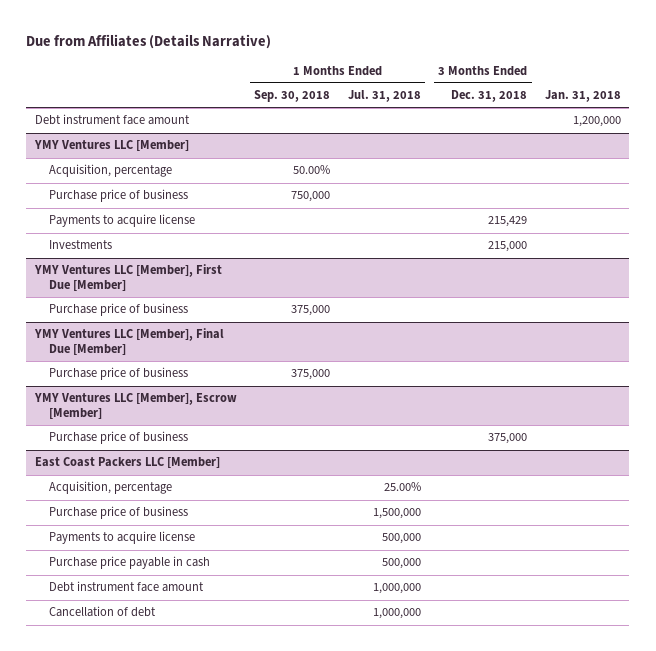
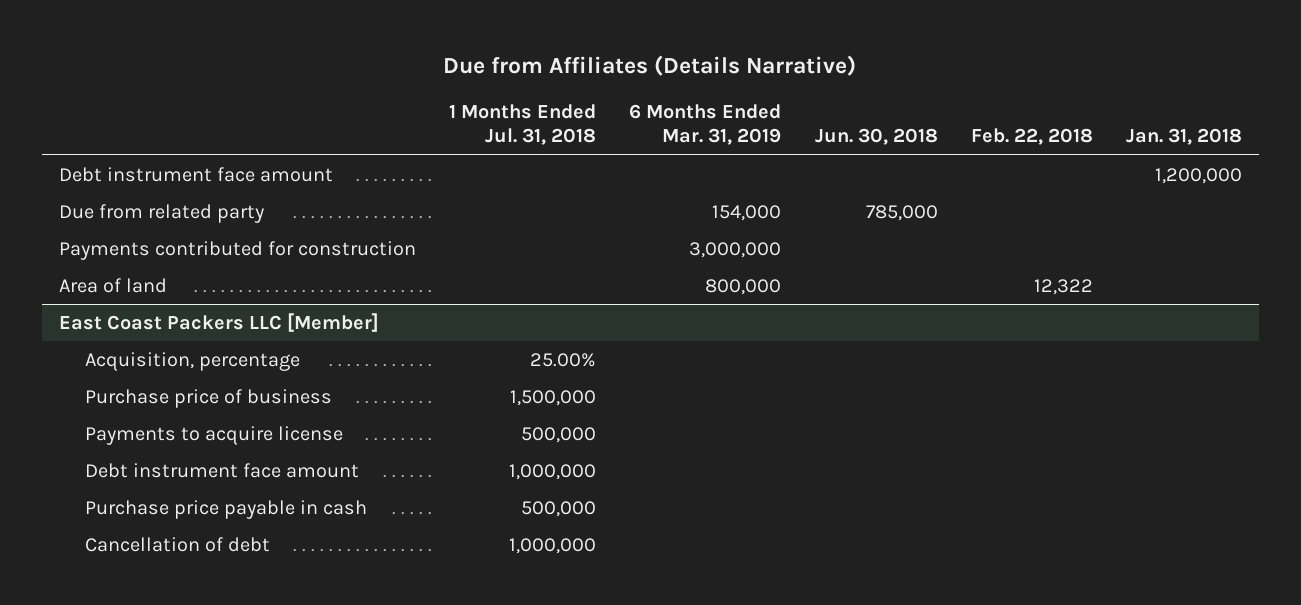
- | 1 Months Ended Sep. 30, 2018 | 1 Months Ended Jul. 31, 2018 | 3 Months Ended Dec. 31, 2018 | Jan. 31, 2018
+ | 1 Months Ended Jul. 31, 2018 | 6 Months Ended Mar. 31, 2019 | Jun. 30, 2018 | Feb. 22, 2018 | Jan. 31, 2018
- YMY Ventures LLC [Member]
- Acquisition, percentage | 50.00% | | |
- Purchase price of business | 750,000 | | |
- Payments to acquire license | | | 215,429 |
- Investments | | | 215,000 |
- YMY Ventures LLC [Member], First Due [Member]
- Purchase price of business | 375,000 | | |
- YMY Ventures LLC [Member], Final Due [Member]
- Purchase price of business | 375,000 | | |
- YMY Ventures LLC [Member], Escrow [Member]
- Purchase price of business | | | 375,000 |
+ Due from related party | | 154,000 | 785,000 | |
+ Payments contributed for construction | | 3,000,000 | | |
+ Area of land | | 800,000 | | 12,322 |
@ East Coast Packers LLC [Member]
moved down: Purchase price payable in cash | 500,000 | | | |

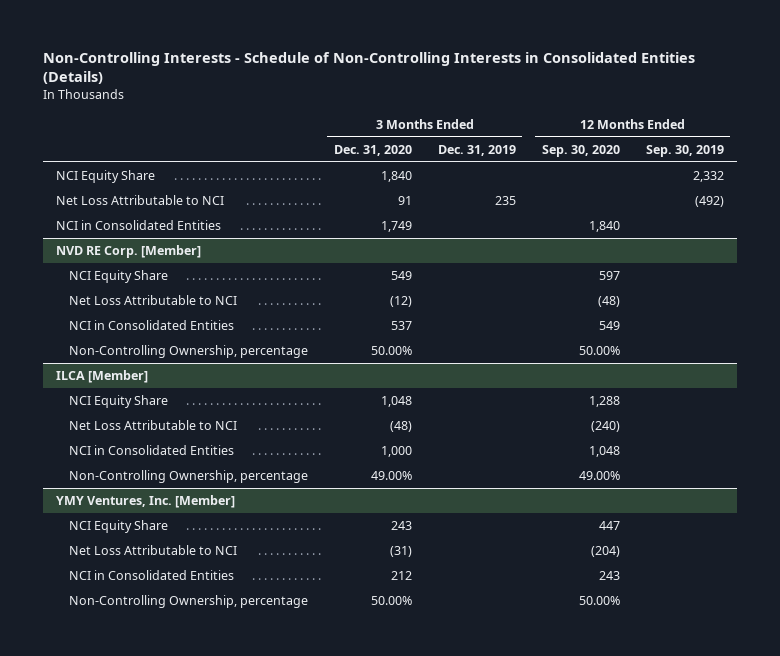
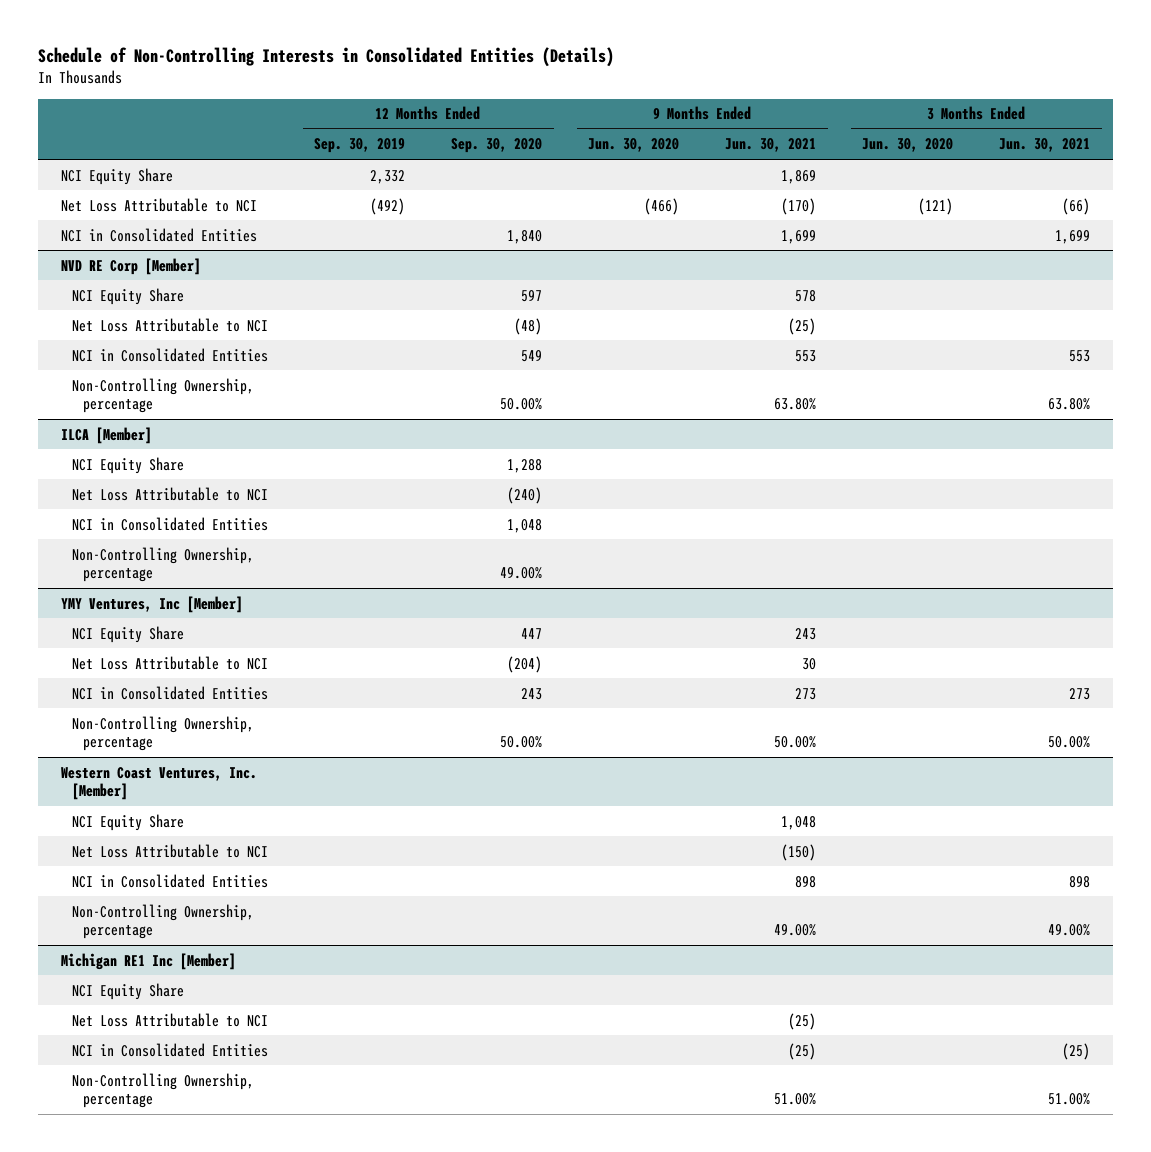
- Non-Controlling Interests - Schedule of Non-Controlling Interests in Consolidated Entities (Details)
+ Schedule of Non-Controlling Interests in Consolidated Entities (Details)
- | 3 Months Ended Dec. 31, 2020 | 3 Months Ended Dec. 31, 2019 | 12 Months Ended Sep. 30, 2020 | 12 Months Ended Sep. 30, 2019
+ | 12 Months Ended Sep. 30, 2019 | 12 Months Ended Sep. 30, 2020 | 9 Months Ended Jun. 30, 2020 | 9 Months Ended Jun. 30, 2021 | 3 Months Ended Jun. 30, 2020 | 3 Months Ended Jun. 30, 2021
- NVD RE Corp. [Member]
+ NVD RE Corp [Member]
- YMY Ventures, Inc. [Member]
+ YMY Ventures, Inc [Member]
+ Western Coast Ventures, Inc. [Member]
+ NCI Equity Share | | | | 1,048 | |
+ Net Loss Attributable to NCI | | | | (150) | |
+ NCI in Consolidated Entities | | | | 898 | | 898
+ Non-Controlling Ownership, percentage | | | | 49.00% | | 49.00%
+ Michigan RE1 Inc [Member]
+ NCI Equity Share
+ Net Loss Attributable to NCI | | | | (25) | |
+ NCI in Consolidated Entities | | | | (25) | | (25)
+ Non-Controlling Ownership, percentage | | | | 51.00% | | 51.00%

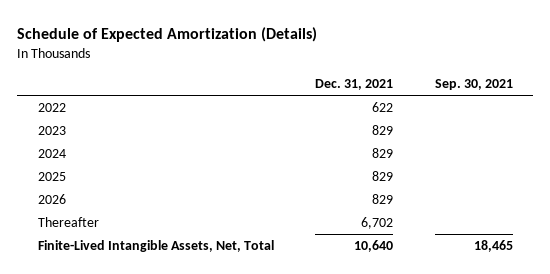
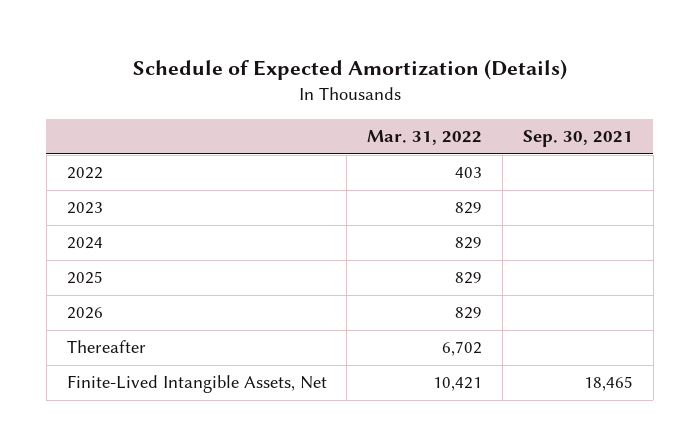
- | Dec. 31, 2021 | Sep. 30, 2021
+ | Mar. 31, 2022 | Sep. 30, 2021
- Finite-Lived Intangible Assets, Net, Total | 10,640 | 18,465
+ Finite-Lived Intangible Assets, Net | 10,421 | 18,465

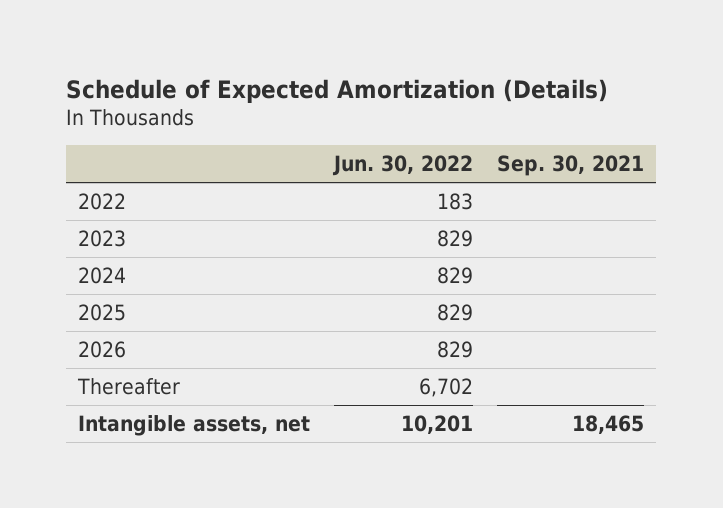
- | Mar. 31, 2022 | Sep. 30, 2021
+ | Jun. 30, 2022 | Sep. 30, 2021
- Finite-Lived Intangible Assets, Net | 10,421 | 18,465
+ Intangible assets, net | 10,201 | 18,465

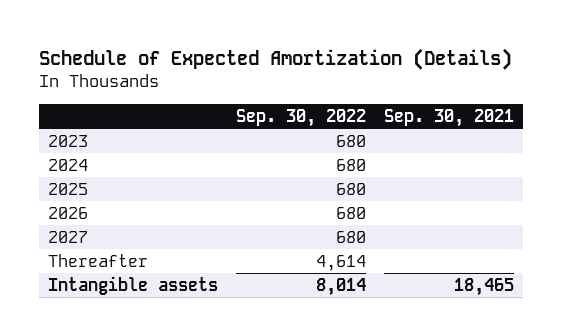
- | Jun. 30, 2022 | Sep. 30, 2021
+ | Sep. 30, 2022 | Sep. 30, 2021
- 2022 | 183 |
+ 2027 | 680 |
- Intangible assets, net | 10,201 | 18,465
+ Intangible assets | 8,014 | 18,465

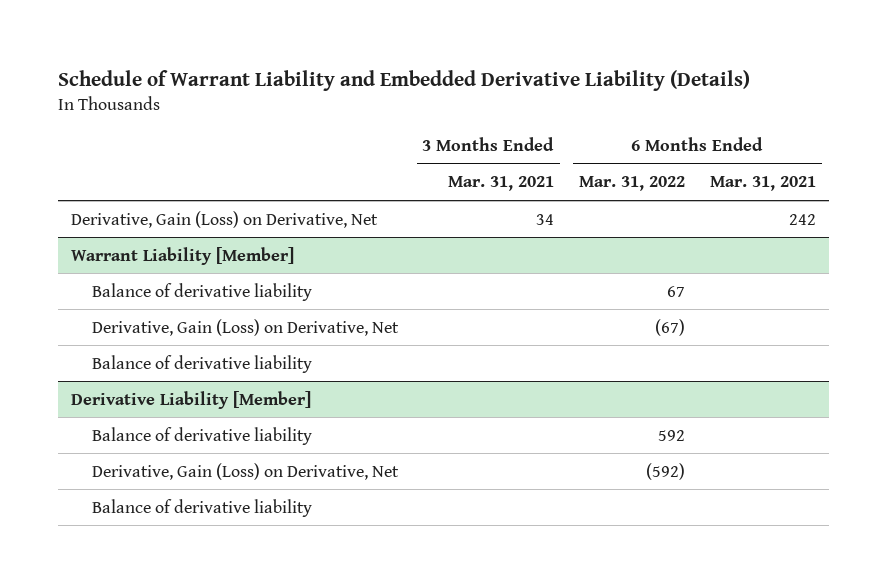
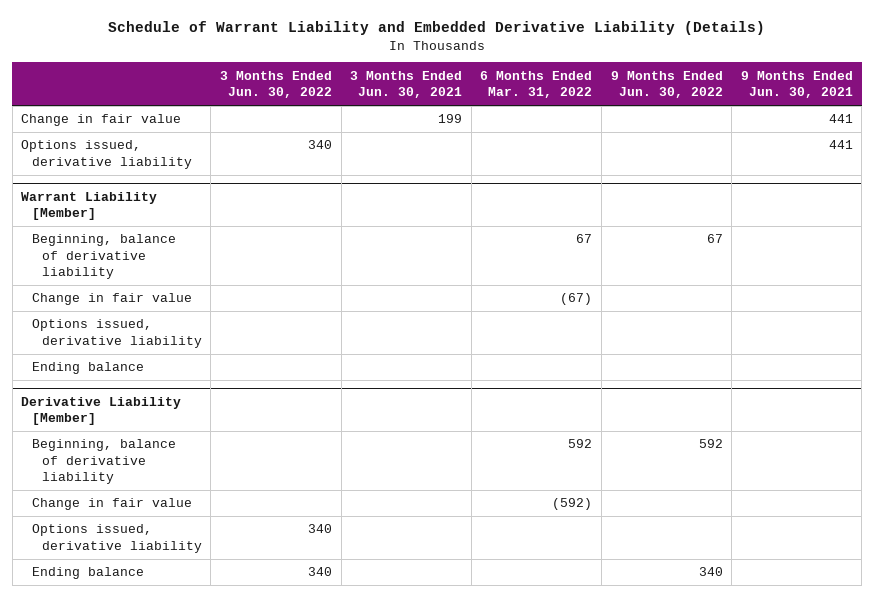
- | 3 Months Ended Mar. 31, 2021 | 6 Months Ended Mar. 31, 2022 | 6 Months Ended Mar. 31, 2021
+ | 3 Months Ended Jun. 30, 2022 | 3 Months Ended Jun. 30, 2021 | 6 Months Ended Mar. 31, 2022 | 9 Months Ended Jun. 30, 2022 | 9 Months Ended Jun. 30, 2021
- Derivative, Gain (Loss) on Derivative, Net | 34 | | 242
+ Change in fair value | | 199 | | | 441
+ Options issued, derivative liability | 340 | | | | 441
@ Warrant Liability [Member]
- Balance of derivative liability | | 67 |
- Derivative, Gain (Loss) on Derivative, Net | | (67) |
- Balance of derivative liability
+ Beginning, balance of derivative liability | | | 67 | 67 |
+ Change in fair value | | | (67) | |
+ Options issued, derivative liability
+ Ending balance
@ Derivative Liability [Member]
- Balance of derivative liability | | 592 |
- Derivative, Gain (Loss) on Derivative, Net | | (592) |
- Balance of derivative liability
+ Beginning, balance of derivative liability | | | 592 | 592 |
+ Change in fair value | | | (592) | |
+ Options issued, derivative liability | 340 | | | |
+ Ending balance | 340 | | | 340 |

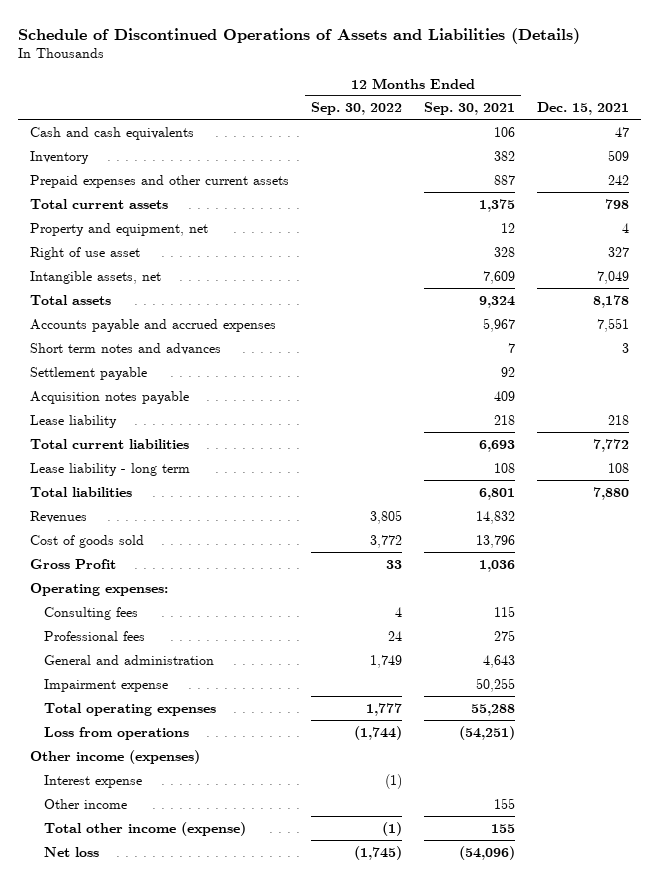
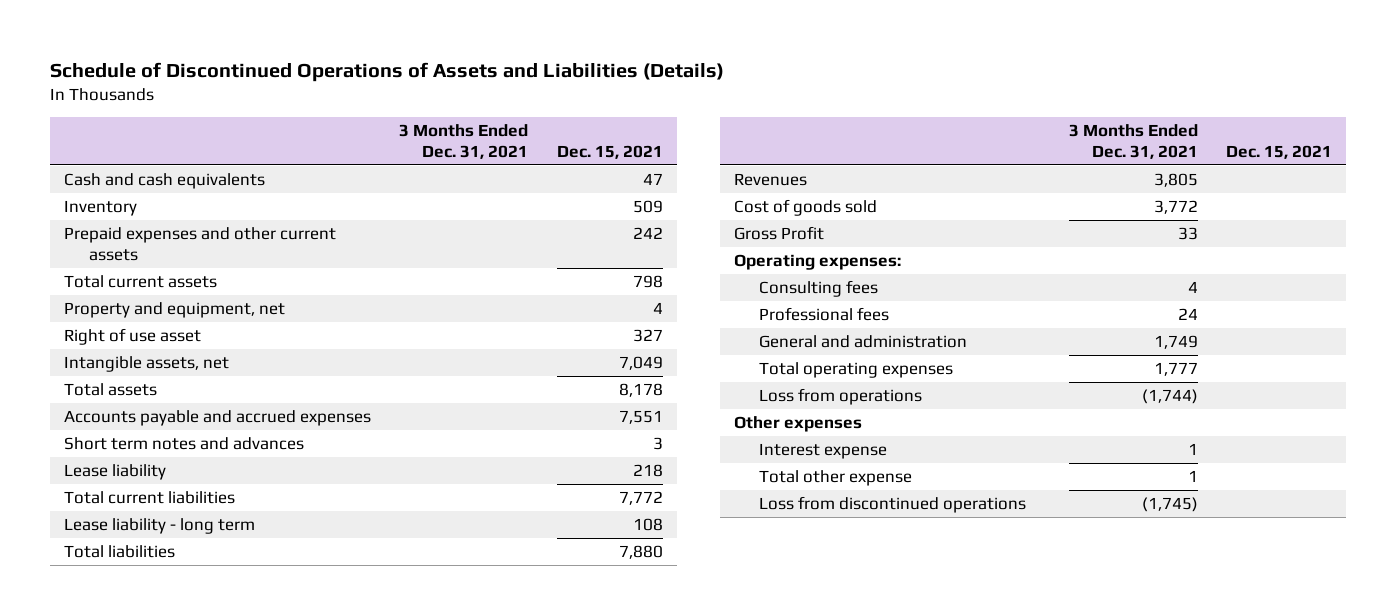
- | 12 Months Ended Sep. 30, 2022 | 12 Months Ended Sep. 30, 2021 | Dec. 15, 2021
+ | 3 Months Ended Dec. 31, 2021 | Dec. 15, 2021
- Settlement payable | | 92 |
- Acquisition notes payable | | 409 |
- Impairment expense | | 50,255 |
- Other income (expenses)
+ Other expenses
- Other income | | 155 |
- Total other income (expense) | (1) | 155 |
- Net loss | (1,745) | (54,096) |
+ Total other expense | 1 |
+ Loss from discontinued operations | (1,745) |

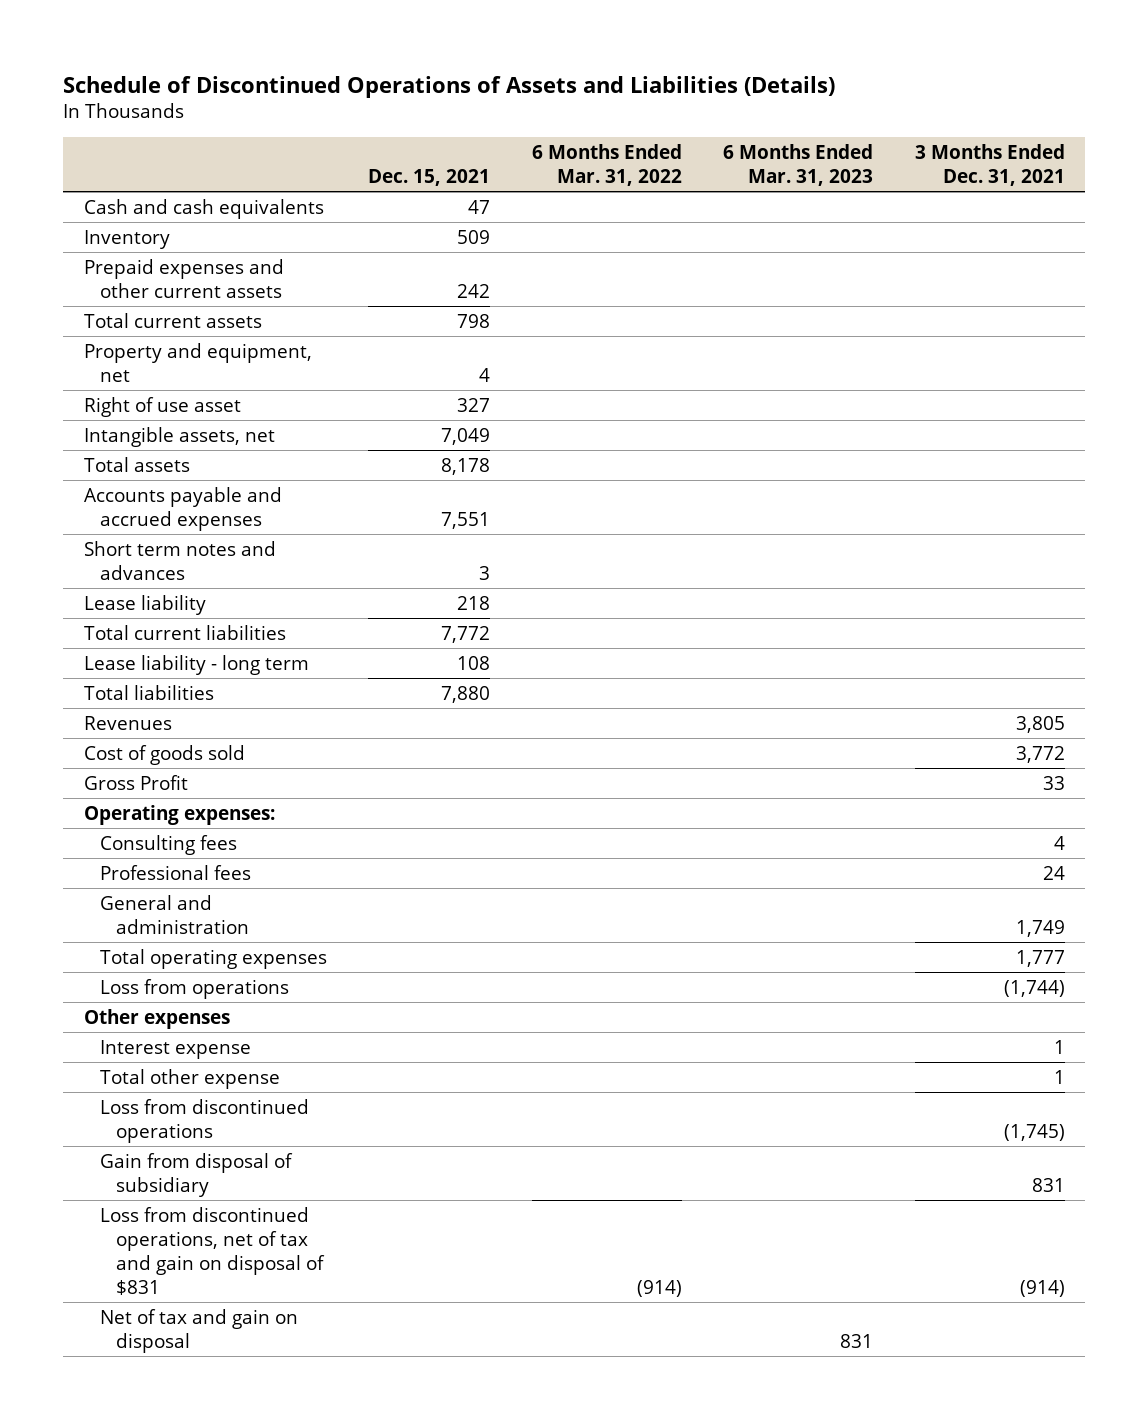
- | 3 Months Ended Dec. 31, 2021 | Dec. 15, 2021
+ | Dec. 15, 2021 | 6 Months Ended Mar. 31, 2022 | 6 Months Ended Mar. 31, 2023 | 3 Months Ended Dec. 31, 2021
+ Gain from disposal of subsidiary | | | | 831
+ Loss from discontinued operations, net of tax and gain on disposal of $831 | | (914) | | (914)
+ Net of tax and gain on disposal | | | 831 |

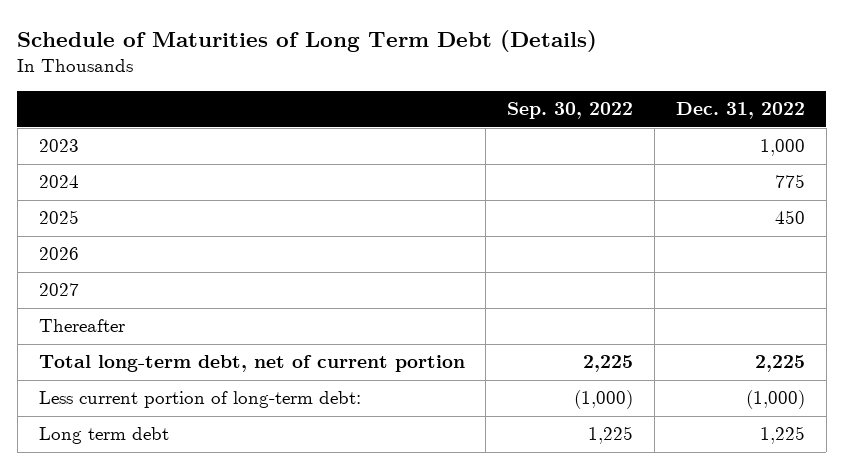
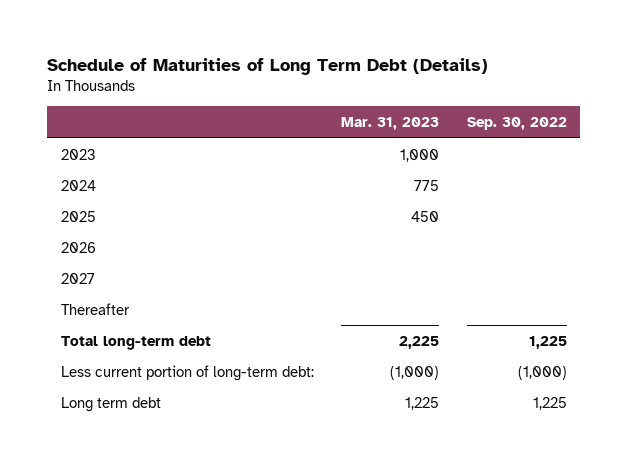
- | Sep. 30, 2022 | Dec. 31, 2022
+ | Mar. 31, 2023 | Sep. 30, 2022
- Total long-term debt, net of current portion | 2,225 | 2,225
+ Total long-term debt | 2,225 | 1,225

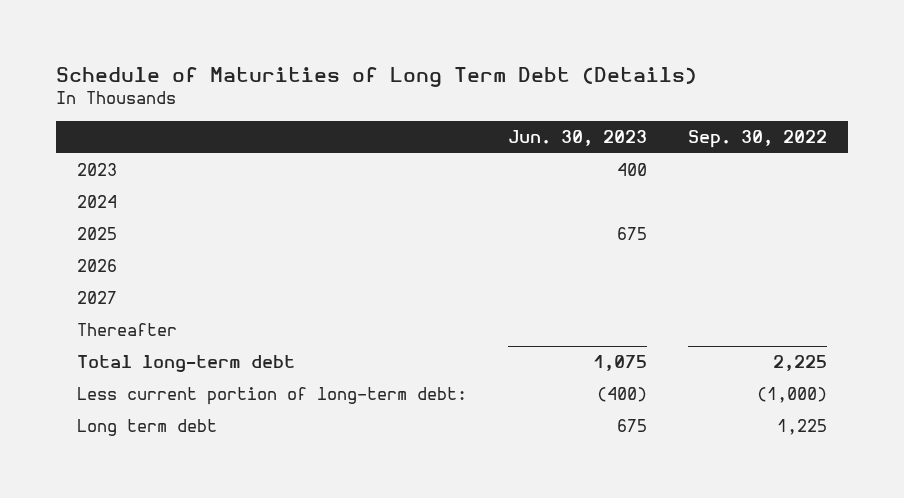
- | Mar. 31, 2023 | Sep. 30, 2022
+ | Jun. 30, 2023 | Sep. 30, 2022
- Total long-term debt | 2,225 | 1,225
+ Total long-term debt | 1,075 | 2,225

